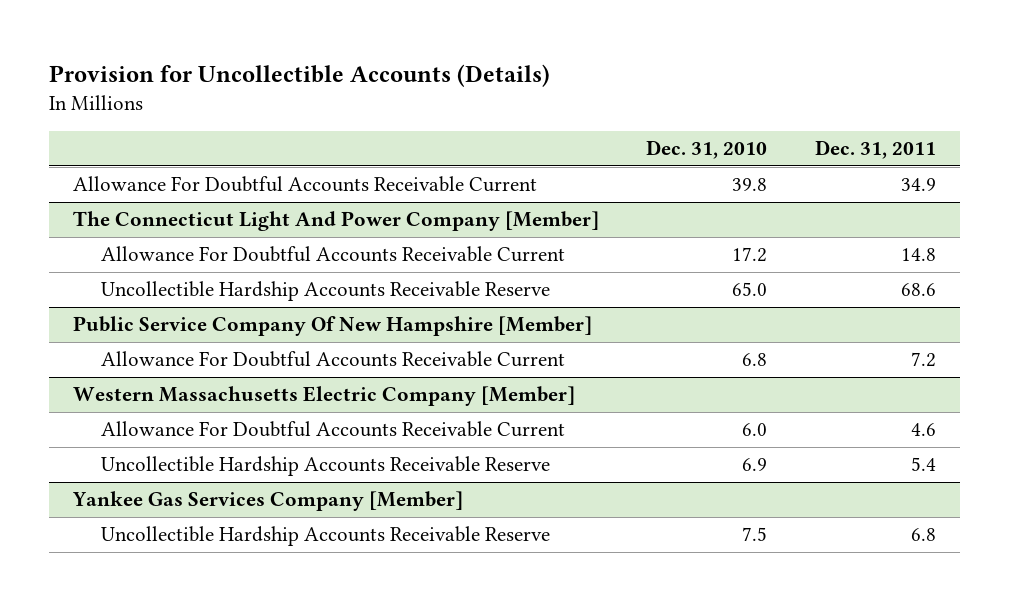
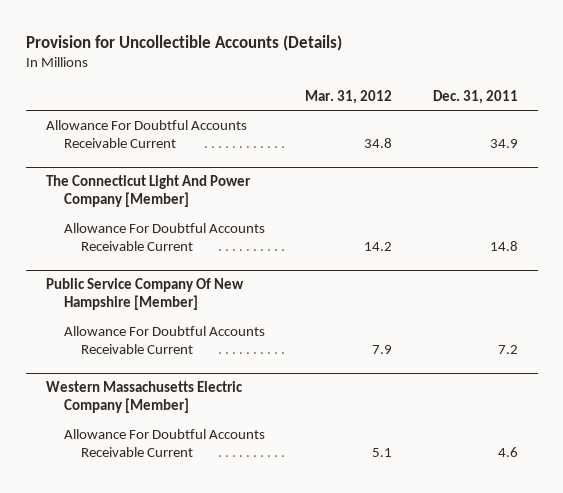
- | Dec. 31, 2010 | Dec. 31, 2011
+ | Mar. 31, 2012 | Dec. 31, 2011
@ The Connecticut Light And Power Company [Member]
- Uncollectible Hardship Accounts Receivable Reserve | 65.0 | 68.6
@ Western Massachusetts Electric Company [Member]
- Uncollectible Hardship Accounts Receivable Reserve | 6.9 | 5.4
- Yankee Gas Services Company [Member]
- Uncollectible Hardship Accounts Receivable Reserve | 7.5 | 6.8

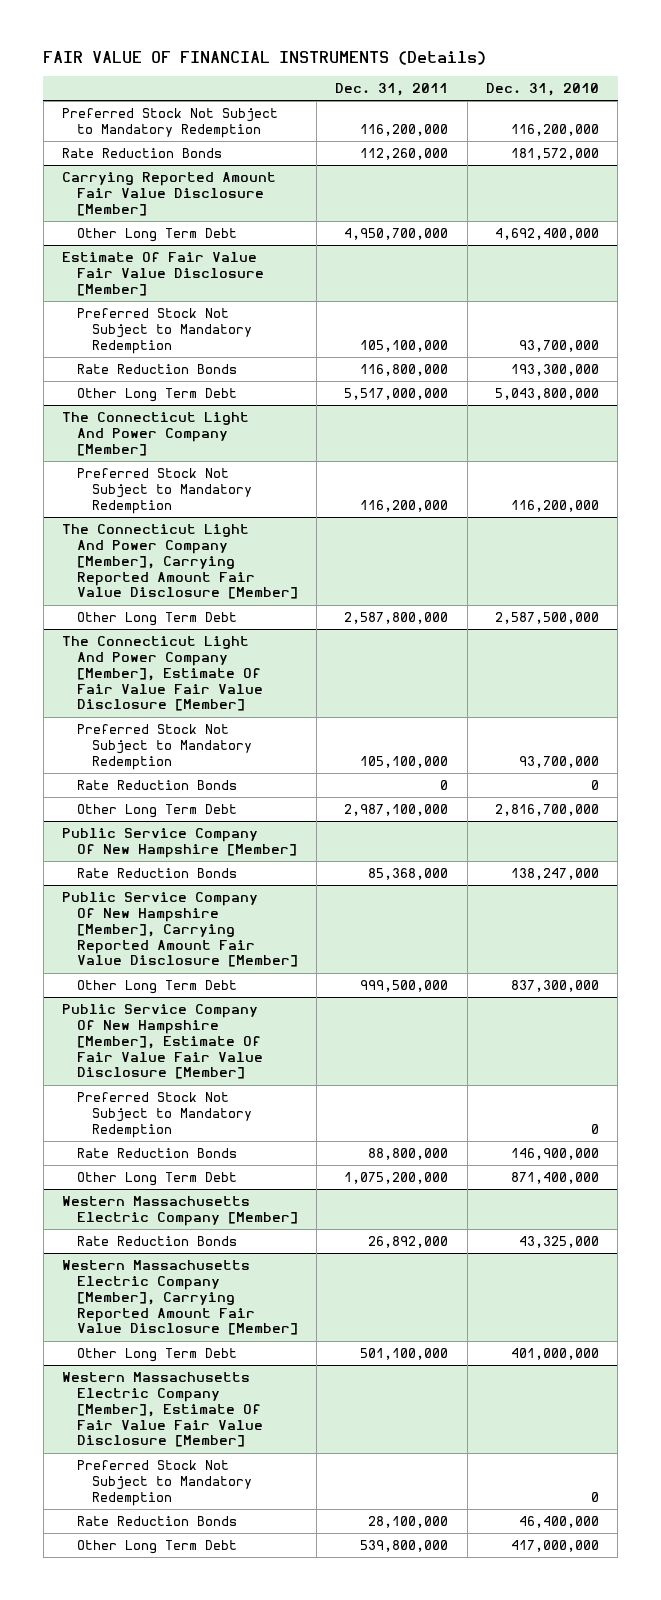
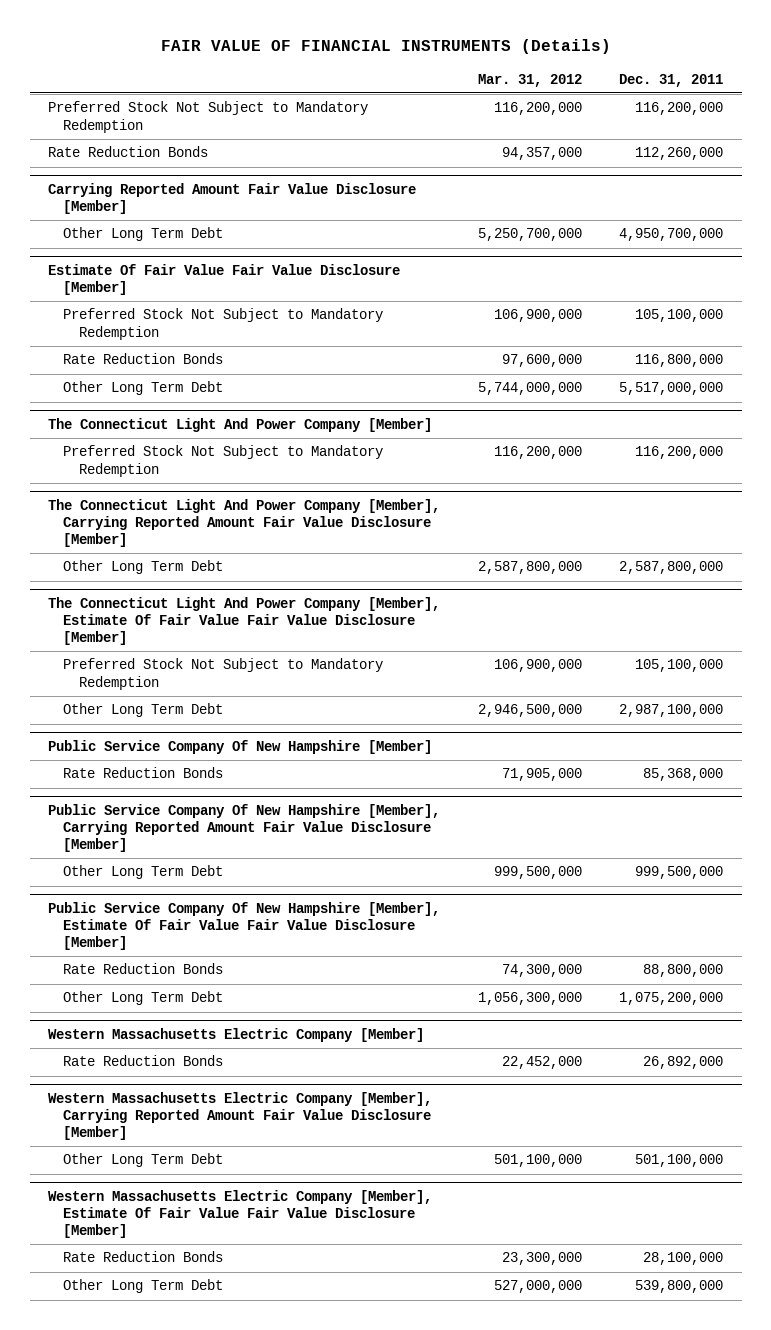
- | Dec. 31, 2011 | Dec. 31, 2010
+ | Mar. 31, 2012 | Dec. 31, 2011
@ The Connecticut Light And Power Company [Member], Estimate Of Fair Value Fair Value Disclosure [Member]
- Rate Reduction Bonds | 0 | 0
@ Public Service Company Of New Hampshire [Member], Estimate Of Fair Value Fair Value Disclosure [Member]
- Preferred Stock Not Subject to Mandatory Redemption | | 0
@ Western Massachusetts Electric Company [Member], Estimate Of Fair Value Fair Value Disclosure [Member]
- Preferred Stock Not Subject to Mandatory Redemption | | 0

